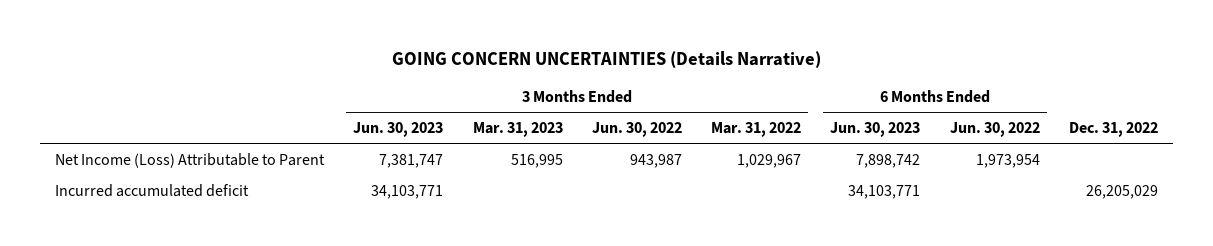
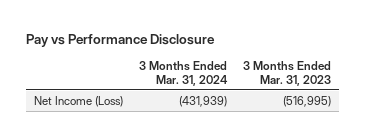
- GOING CONCERN UNCERTAINTIES (Details Narrative)
+ Pay vs Performance Disclosure
- | 3 Months Ended Jun. 30, 2023 | 3 Months Ended Mar. 31, 2023 | 3 Months Ended Jun. 30, 2022 | 3 Months Ended Mar. 31, 2022 | 6 Months Ended Jun. 30, 2023 | 6 Months Ended Jun. 30, 2022 | Dec. 31, 2022
+ | 3 Months Ended Mar. 31, 2024 | 3 Months Ended Mar. 31, 2023
- Net Income (Loss) Attributable to Parent | 7,381,747 | 516,995 | 943,987 | 1,029,967 | 7,898,742 | 1,973,954 |
- Incurred accumulated deficit | 34,103,771 | | | | 34,103,771 | | 26,205,029
+ Net Income (Loss) | (431,939) | (516,995)

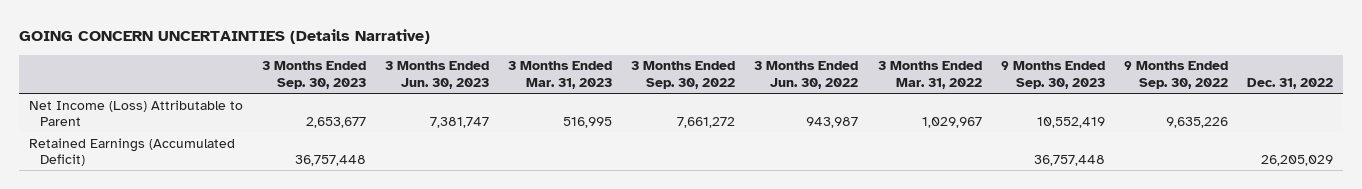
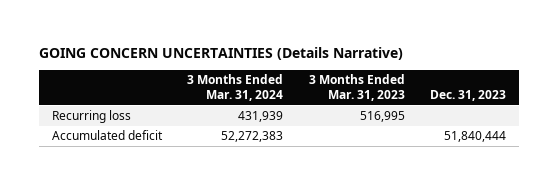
- | 3 Months Ended Sep. 30, 2023 | 3 Months Ended Jun. 30, 2023 | 3 Months Ended Mar. 31, 2023 | 3 Months Ended Sep. 30, 2022 | 3 Months Ended Jun. 30, 2022 | 3 Months Ended Mar. 31, 2022 | 9 Months Ended Sep. 30, 2023 | 9 Months Ended Sep. 30, 2022 | Dec. 31, 2022
+ | 3 Months Ended Mar. 31, 2024 | 3 Months Ended Mar. 31, 2023 | Dec. 31, 2023
- Net Income (Loss) Attributable to Parent | 2,653,677 | 7,381,747 | 516,995 | 7,661,272 | 943,987 | 1,029,967 | 10,552,419 | 9,635,226 |
- Retained Earnings (Accumulated Deficit) | 36,757,448 | | | | | | 36,757,448 | | 26,205,029
+ Recurring loss | 431,939 | 516,995 |
+ Accumulated deficit | 52,272,383 | | 51,840,444

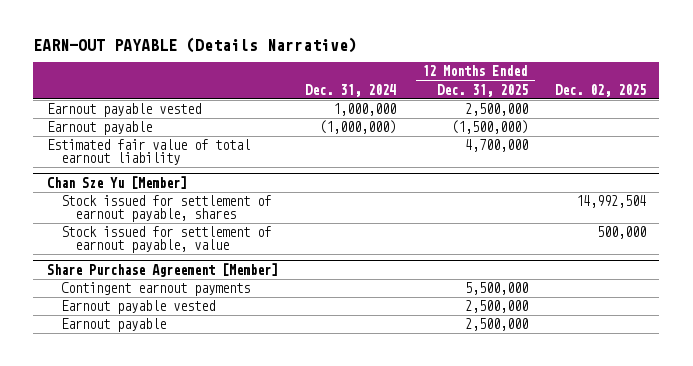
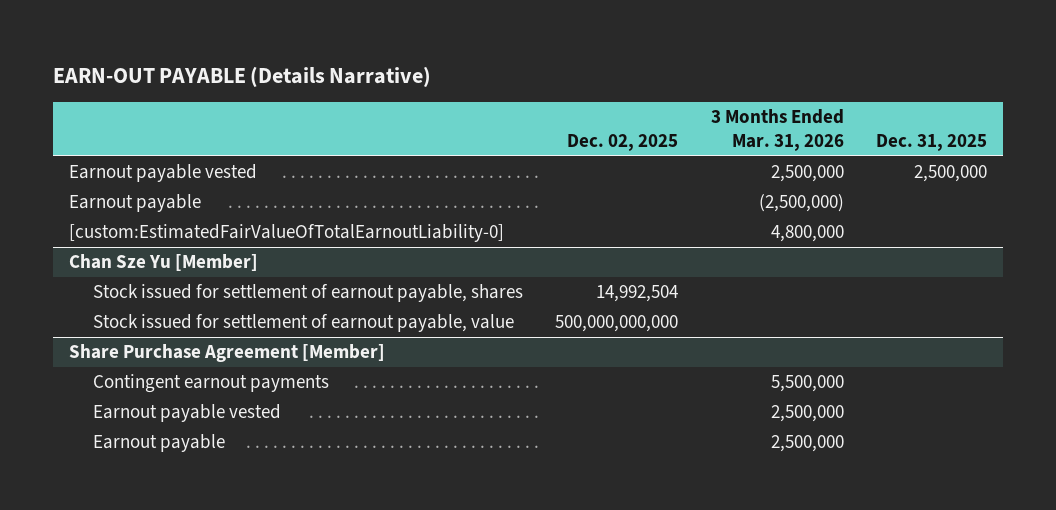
- | Dec. 31, 2024 | 12 Months Ended Dec. 31, 2025 | Dec. 02, 2025
+ | Dec. 02, 2025 | 3 Months Ended Mar. 31, 2026 | Dec. 31, 2025
- Estimated fair value of total earnout liability | | 4,700,000 |
+ [custom:EstimatedFairValueOfTotalEarnoutLiability-0] | | 4,800,000 |
@ Chan Sze Yu [Member]
- Stock issued for settlement of earnout payable, value | | | 500,000
+ Stock issued for settlement of earnout payable, value | 500,000,000,000 | |

